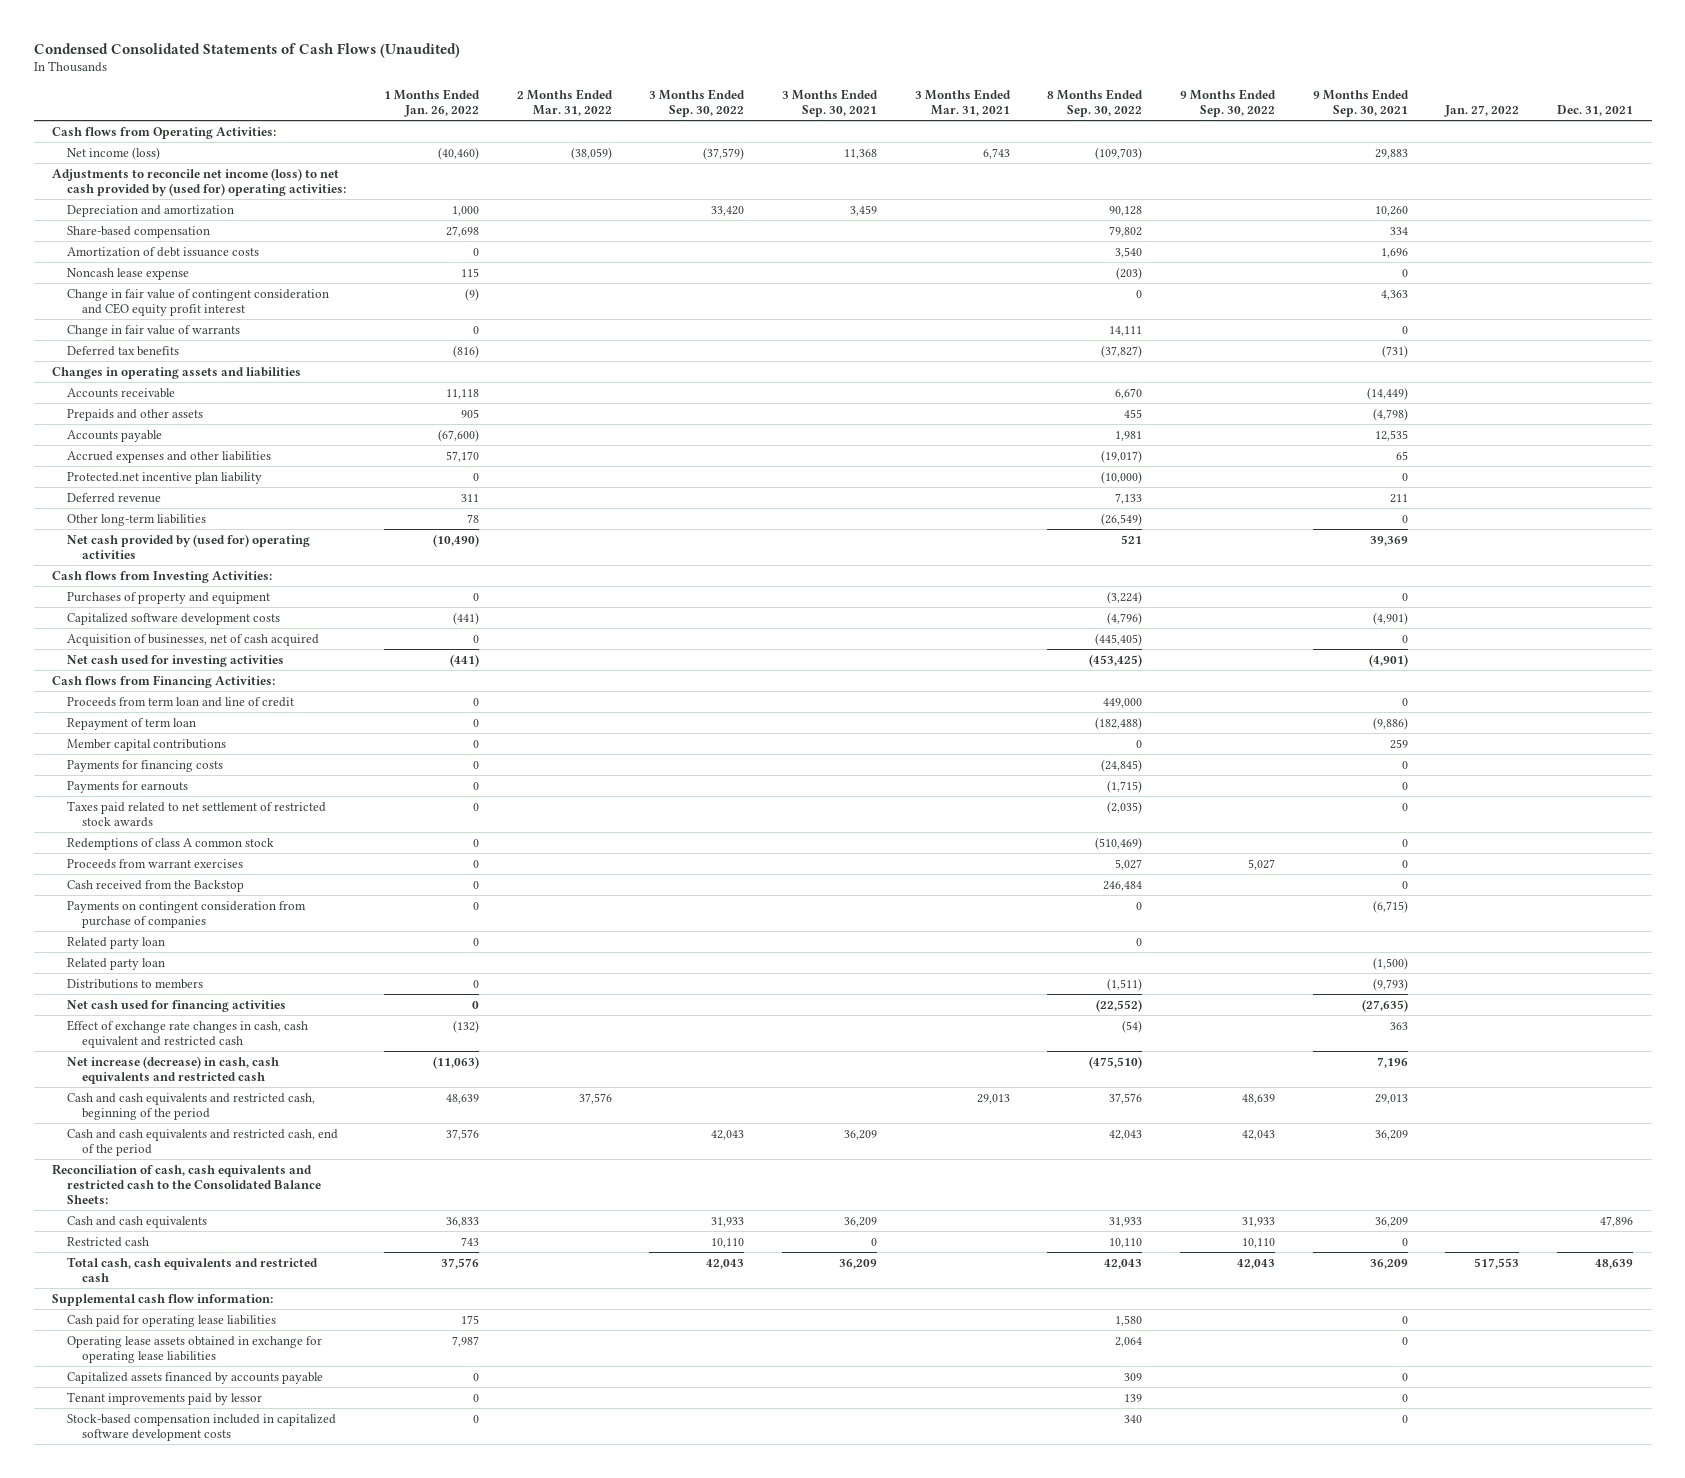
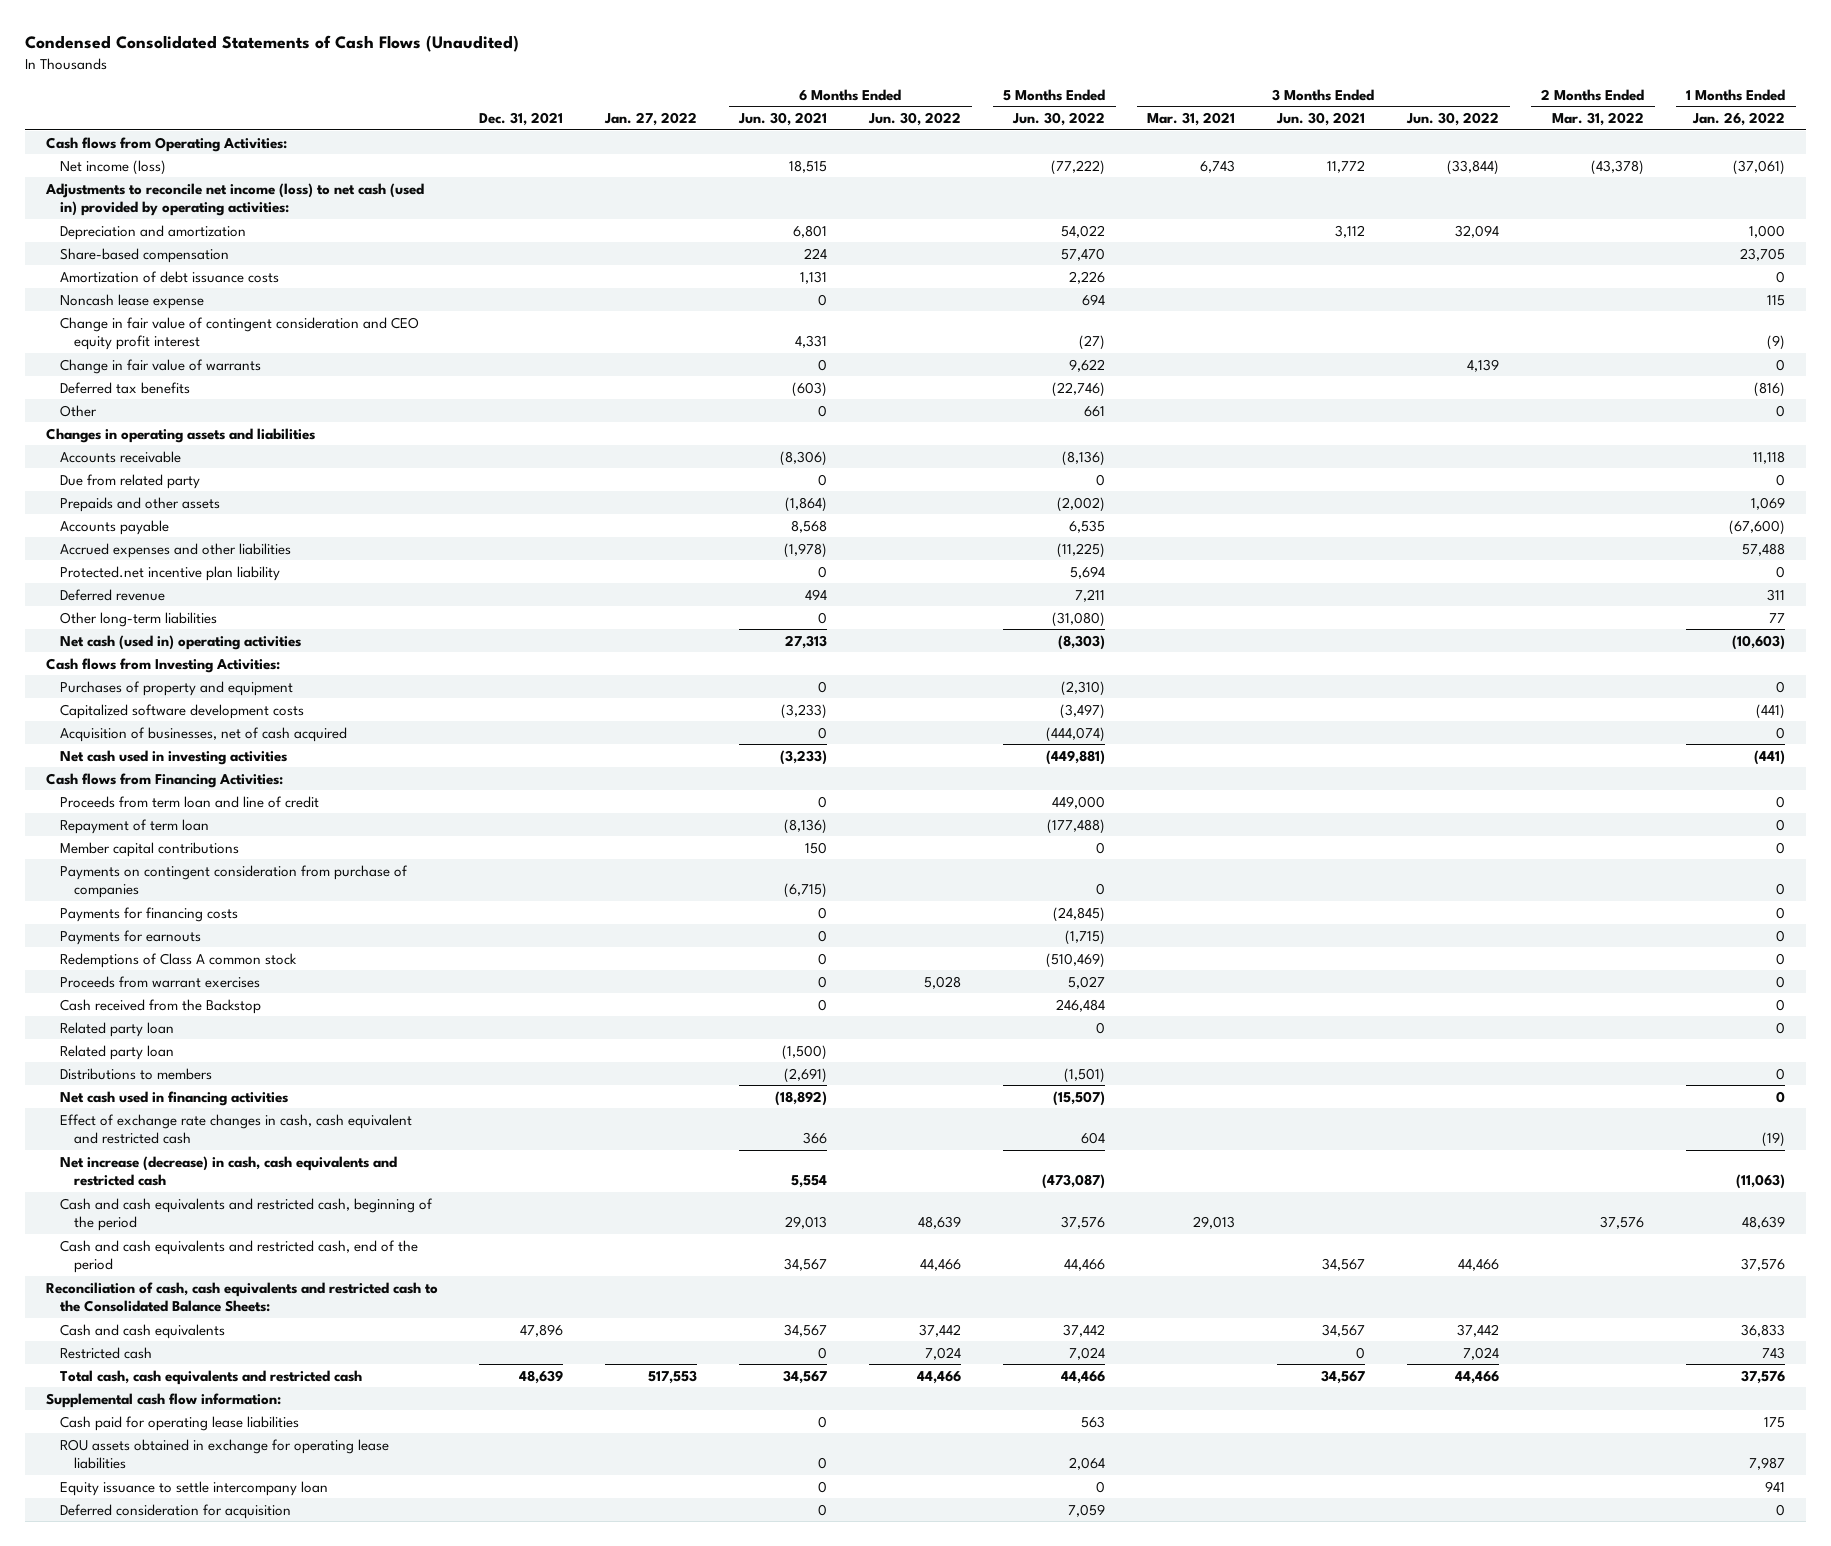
- | 1 Months Ended Jan. 26, 2022 | 2 Months Ended Mar. 31, 2022 | 3 Months Ended Sep. 30, 2022 | 3 Months Ended Sep. 30, 2021 | 3 Months Ended Mar. 31, 2021 | 8 Months Ended Sep. 30, 2022 | 9 Months Ended Sep. 30, 2022 | 9 Months Ended Sep. 30, 2021 | Jan. 27, 2022 | Dec. 31, 2021
+ | Dec. 31, 2021 | Jan. 27, 2022 | 6 Months Ended Jun. 30, 2021 | 6 Months Ended Jun. 30, 2022 | 5 Months Ended Jun. 30, 2022 | 3 Months Ended Mar. 31, 2021 | 3 Months Ended Jun. 30, 2021 | 3 Months Ended Jun. 30, 2022 | 2 Months Ended Mar. 31, 2022 | 1 Months Ended Jan. 26, 2022
- Net income (loss) | (40,460) | (38,059) | (37,579) | 11,368 | 6,743 | (109,703) | | 29,883 | |
- Adjustments to reconcile net income (loss) to net cash provided by (used for) operating activities:
+ Net income (loss) | | | 18,515 | | (77,222) | 6,743 | 11,772 | (33,844) | (43,378) | (37,061)
+ Adjustments to reconcile net income (loss) to net cash (used in) provided by operating activities:
- Share-based compensation | 27,698 | | | | | 79,802 | | 334 | |
+ Share-based compensation | | | 224 | | 57,470 | | | | | 23,705
+ Other | | | 0 | | 661 | | | | | 0
- Prepaids and other assets | 905 | | | | | 455 | | (4,798) | |
+ Due from related party | | | 0 | | 0 | | | | | 0
+ Prepaids and other assets | | | (1,864) | | (2,002) | | | | | 1,069
- Accrued expenses and other liabilities | 57,170 | | | | | (19,017) | | 65 | |
+ Accrued expenses and other liabilities | | | (1,978) | | (11,225) | | | | | 57,488
- Other long-term liabilities | 78 | | | | | (26,549) | | 0 | |
- Net cash provided by (used for) operating activities | (10,490) | | | | | 521 | | 39,369 | |
+ Other long-term liabilities | | | 0 | | (31,080) | | | | | 77
+ Net cash (used in) operating activities | | | 27,313 | | (8,303) | | | | | (10,603)
- Net cash used for investing activities | (441) | | | | | (453,425) | | (4,901) | |
+ Net cash used in investing activities | | | (3,233) | | (449,881) | | | | | (441)
moved up: Payments on contingent consideration from purchase of companies | | | (6,715) | | 0 | | | | | 0
- Taxes paid related to net settlement of restricted stock awards | 0 | | | | | (2,035) | | 0 | |
- Redemptions of class A common stock | 0 | | | | | (510,469) | | 0 | |
+ Redemptions of Class A common stock | | | 0 | | (510,469) | | | | | 0
- Net cash used for financing activities | 0 | | | | | (22,552) | | (27,635) | |
- Effect of exchange rate changes in cash, cash equivalent and restricted cash | (132) | | | | | (54) | | 363 | |
+ Net cash used in financing activities | | | (18,892) | | (15,507) | | | | | 0
+ Effect of exchange rate changes in cash, cash equivalent and restricted cash | | | 366 | | 604 | | | | | (19)
- Operating lease assets obtained in exchange for operating lease liabilities | 7,987 | | | | | 2,064 | | 0 | |
- Capitalized assets financed by accounts payable | 0 | | | | | 309 | | 0 | |
- Tenant improvements paid by lessor | 0 | | | | | 139 | | 0 | |
- Stock-based compensation included in capitalized software development costs | 0 | | | | | 340 | | 0 | |
+ ROU assets obtained in exchange for operating lease liabilities | | | 0 | | 2,064 | | | | | 7,987
+ Equity issuance to settle intercompany loan | | | 0 | | 0 | | | | | 941
+ Deferred consideration for acquisition | | | 0 | | 7,059 | | | | | 0

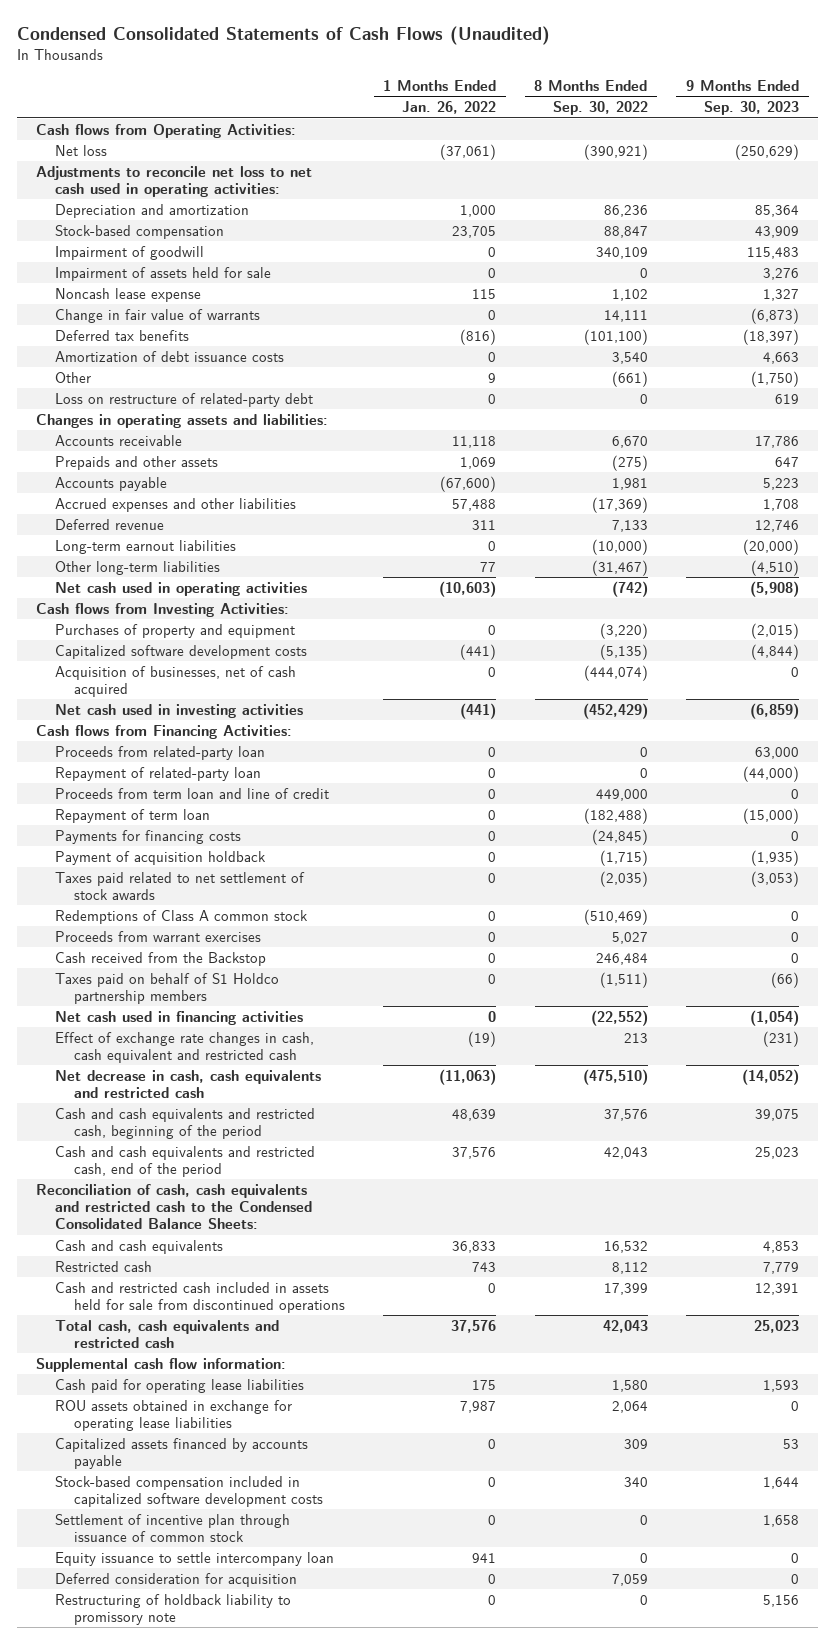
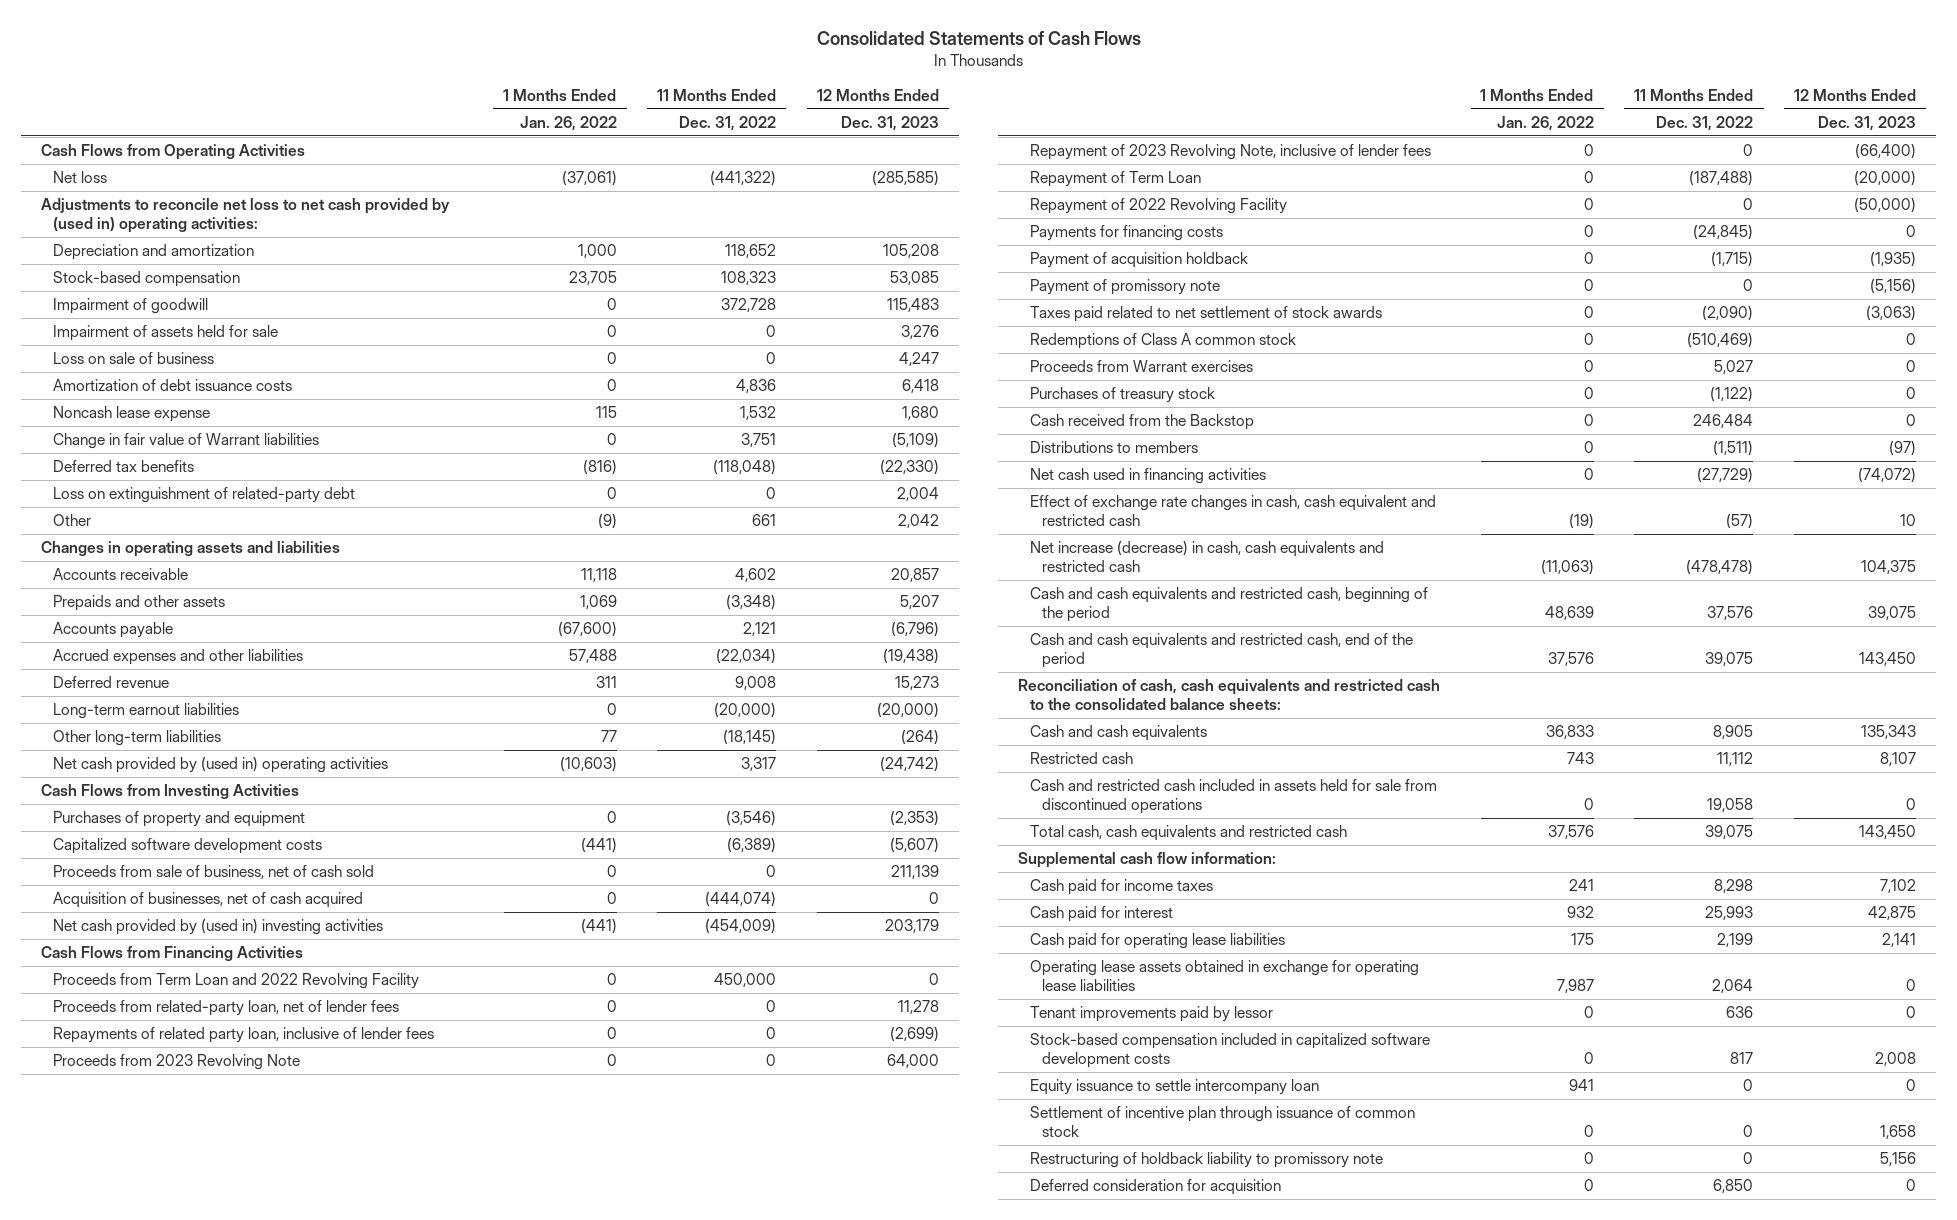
- Condensed Consolidated Statements of Cash Flows (Unaudited)
+ Consolidated Statements of Cash Flows
- | 1 Months Ended Jan. 26, 2022 | 8 Months Ended Sep. 30, 2022 | 9 Months Ended Sep. 30, 2023
+ | 1 Months Ended Jan. 26, 2022 | 11 Months Ended Dec. 31, 2022 | 12 Months Ended Dec. 31, 2023
- Cash flows from Operating Activities:
+ Cash Flows from Operating Activities
- Adjustments to reconcile net loss to net cash used in operating activities:
+ Adjustments to reconcile net loss to net cash provided by (used in) operating activities:
+ Loss on sale of business | 0 | 0 | 4,247
moved up: Amortization of debt issuance costs | 0 | 4,836 | 6,418
- Change in fair value of warrants | 0 | 14,111 | (6,873)
+ Change in fair value of Warrant liabilities | 0 | 3,751 | (5,109)
- Other | 9 | (661) | (1,750)
- Loss on restructure of related-party debt | 0 | 0 | 619
- Changes in operating assets and liabilities:
+ Loss on extinguishment of related-party debt | 0 | 0 | 2,004
+ Other | (9) | 661 | 2,042
+ Changes in operating assets and liabilities
- Net cash used in operating activities | (10,603) | (742) | (5,908)
- Cash flows from Investing Activities:
+ Net cash provided by (used in) operating activities | (10,603) | 3,317 | (24,742)
+ Cash Flows from Investing Activities
+ Proceeds from sale of business, net of cash sold | 0 | 0 | 211,139
- Net cash used in investing activities | (441) | (452,429) | (6,859)
- Cash flows from Financing Activities:
- Proceeds from related-party loan | 0 | 0 | 63,000
- Repayment of related-party loan | 0 | 0 | (44,000)
- Proceeds from term loan and line of credit | 0 | 449,000 | 0
- Repayment of term loan | 0 | (182,488) | (15,000)
+ Net cash provided by (used in) investing activities | (441) | (454,009) | 203,179
+ Cash Flows from Financing Activities
+ Proceeds from Term Loan and 2022 Revolving Facility | 0 | 450,000 | 0
+ Proceeds from related-party loan, net of lender fees | 0 | 0 | 11,278
+ Repayments of related party loan, inclusive of lender fees | 0 | 0 | (2,699)
+ Proceeds from 2023 Revolving Note | 0 | 0 | 64,000
+ Repayment of 2023 Revolving Note, inclusive of lender fees | 0 | 0 | (66,400)
+ Repayment of Term Loan | 0 | (187,488) | (20,000)
+ Repayment of 2022 Revolving Facility | 0 | 0 | (50,000)
+ Payment of promissory note | 0 | 0 | (5,156)
- Proceeds from warrant exercises | 0 | 5,027 | 0
+ Proceeds from Warrant exercises | 0 | 5,027 | 0
+ Purchases of treasury stock | 0 | (1,122) | 0
- Taxes paid on behalf of S1 Holdco partnership members | 0 | (1,511) | (66)
+ Distributions to members | 0 | (1,511) | (97)
- Net decrease in cash, cash equivalents and restricted cash | (11,063) | (475,510) | (14,052)
+ Net increase (decrease) in cash, cash equivalents and restricted cash | (11,063) | (478,478) | 104,375
- Reconciliation of cash, cash equivalents and restricted cash to the Condensed Consolidated Balance Sheets:
+ Reconciliation of cash, cash equivalents and restricted cash to the consolidated balance sheets:
+ Cash paid for income taxes | 241 | 8,298 | 7,102
+ Cash paid for interest | 932 | 25,993 | 42,875
- ROU assets obtained in exchange for operating lease liabilities | 7,987 | 2,064 | 0
- Capitalized assets financed by accounts payable | 0 | 309 | 53
+ Operating lease assets obtained in exchange for operating lease liabilities | 7,987 | 2,064 | 0
+ Tenant improvements paid by lessor | 0 | 636 | 0
moved down: Settlement of incentive plan through issuance of common stock | 0 | 0 | 1,658
moved down: Deferred consideration for acquisition | 0 | 6,850 | 0

